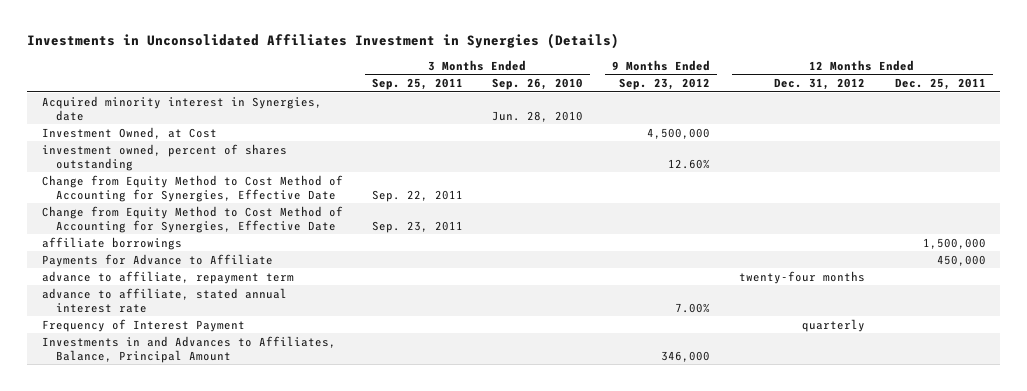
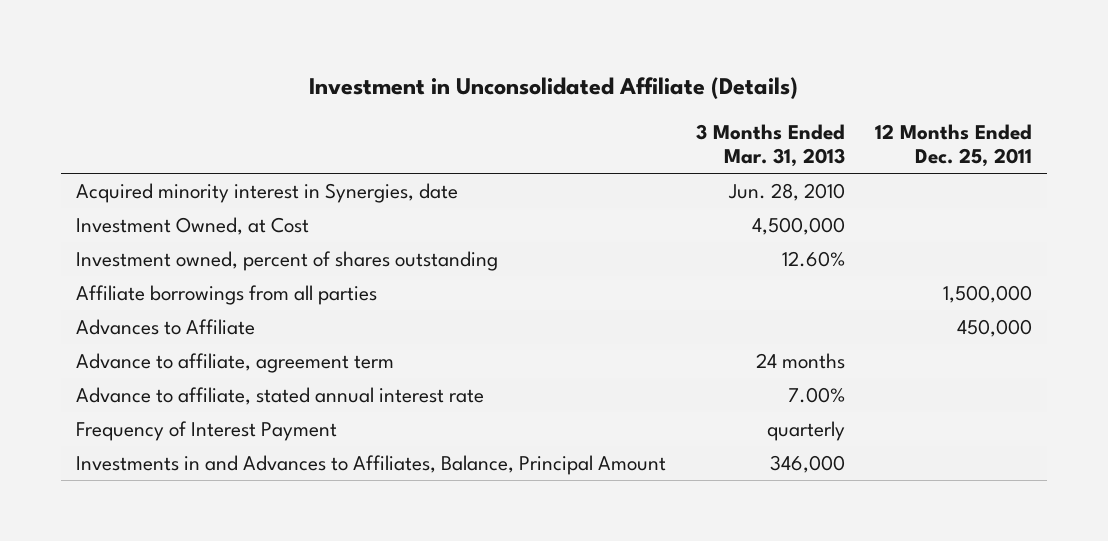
- Investments in Unconsolidated Affiliates Investment in Synergies (Details)
+ Investment in Unconsolidated Affiliate (Details)
- | 3 Months Ended Sep. 25, 2011 | 3 Months Ended Sep. 26, 2010 | 9 Months Ended Sep. 23, 2012 | 12 Months Ended Dec. 31, 2012 | 12 Months Ended Dec. 25, 2011
+ | 3 Months Ended Mar. 31, 2013 | 12 Months Ended Dec. 25, 2011
- investment owned, percent of shares outstanding | | | 12.60% | |
- Change from Equity Method to Cost Method of Accounting for Synergies, Effective Date | Sep. 22, 2011 | | | |
- Change from Equity Method to Cost Method of Accounting for Synergies, Effective Date | Sep. 23, 2011 | | | |
- affiliate borrowings | | | | | 1,500,000
- Payments for Advance to Affiliate | | | | | 450,000
- advance to affiliate, repayment term | | | | twenty-four months |
- advance to affiliate, stated annual interest rate | | | 7.00% | |
+ Investment owned, percent of shares outstanding | 12.60% |
+ Affiliate borrowings from all parties | | 1,500,000
+ Advances to Affiliate | | 450,000
+ Advance to affiliate, agreement term | 24 months |
+ Advance to affiliate, stated annual interest rate | 7.00% |

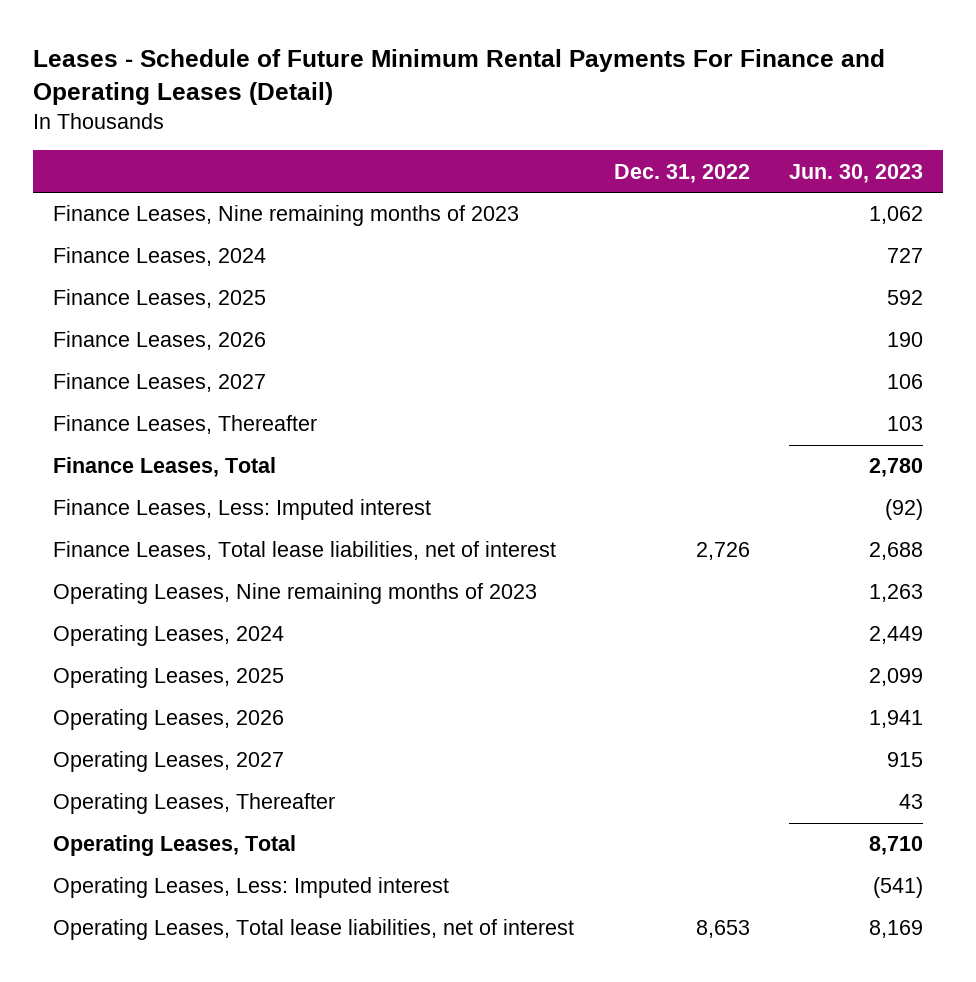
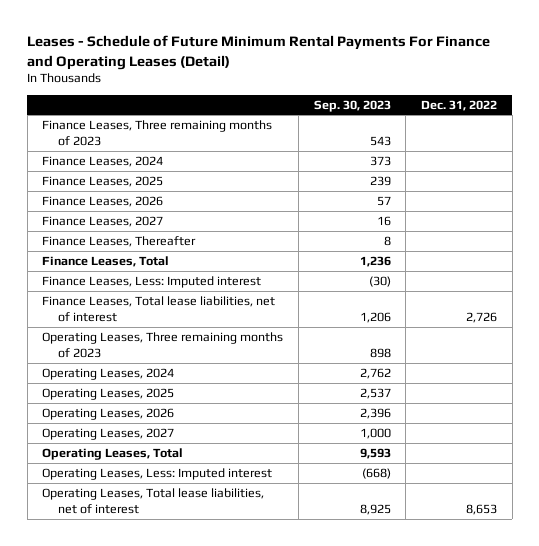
- | Dec. 31, 2022 | Jun. 30, 2023
+ | Sep. 30, 2023 | Dec. 31, 2022
- Finance Leases, Nine remaining months of 2023 | | 1,062
+ Finance Leases, Three remaining months of 2023 | 543 |
- Operating Leases, Nine remaining months of 2023 | | 1,263
+ Operating Leases, Three remaining months of 2023 | 898 |
- Operating Leases, Thereafter | | 43

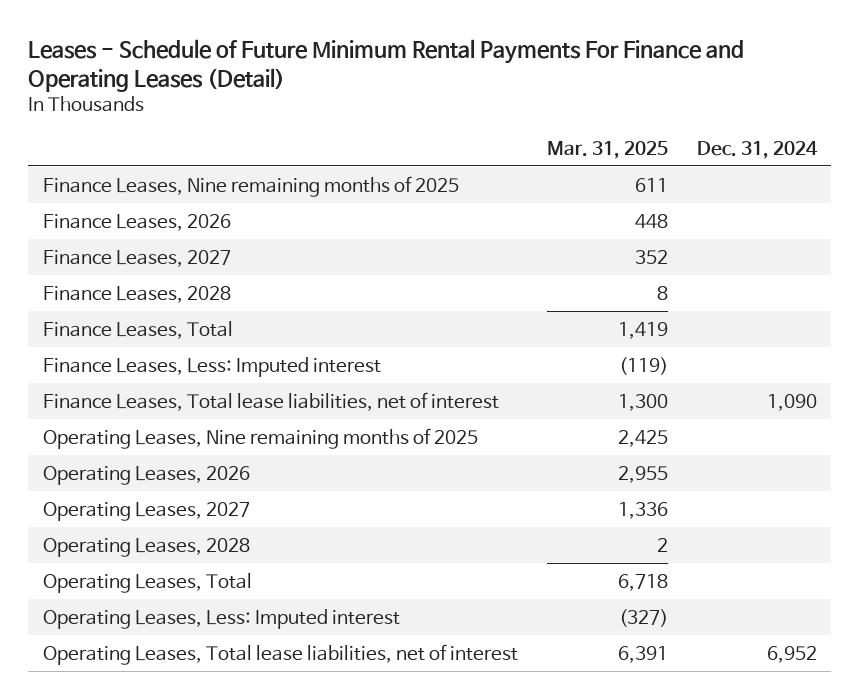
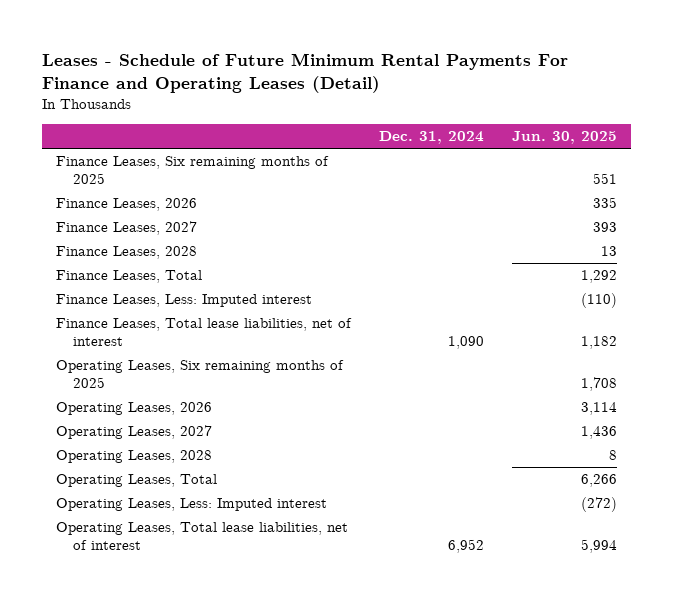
- | Mar. 31, 2025 | Dec. 31, 2024
+ | Dec. 31, 2024 | Jun. 30, 2025
- Finance Leases, Nine remaining months of 2025 | 611 |
+ Finance Leases, Six remaining months of 2025 | | 551
- Operating Leases, Nine remaining months of 2025 | 2,425 |
+ Operating Leases, Six remaining months of 2025 | | 1,708

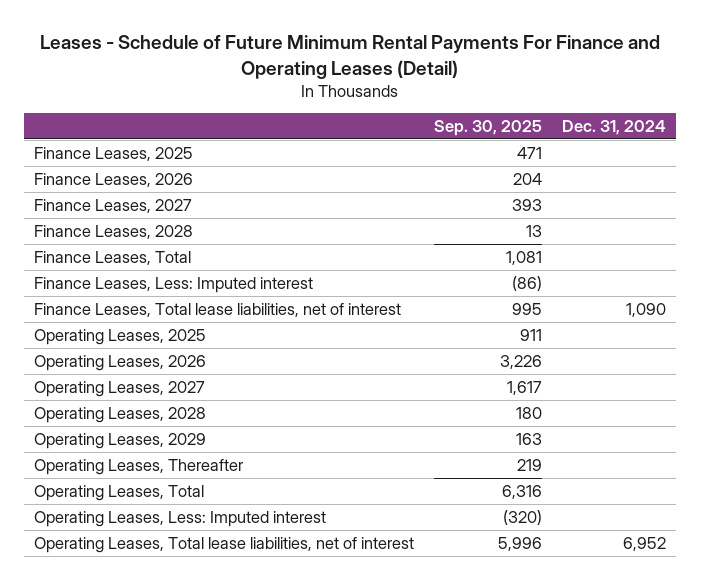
- | Dec. 31, 2024 | Jun. 30, 2025
+ | Sep. 30, 2025 | Dec. 31, 2024
- Finance Leases, Six remaining months of 2025 | | 551
+ Finance Leases, 2025 | 471 |
- Operating Leases, Six remaining months of 2025 | | 1,708
+ Operating Leases, 2025 | 911 |
+ Operating Leases, 2029 | 163 |
+ Operating Leases, Thereafter | 219 |

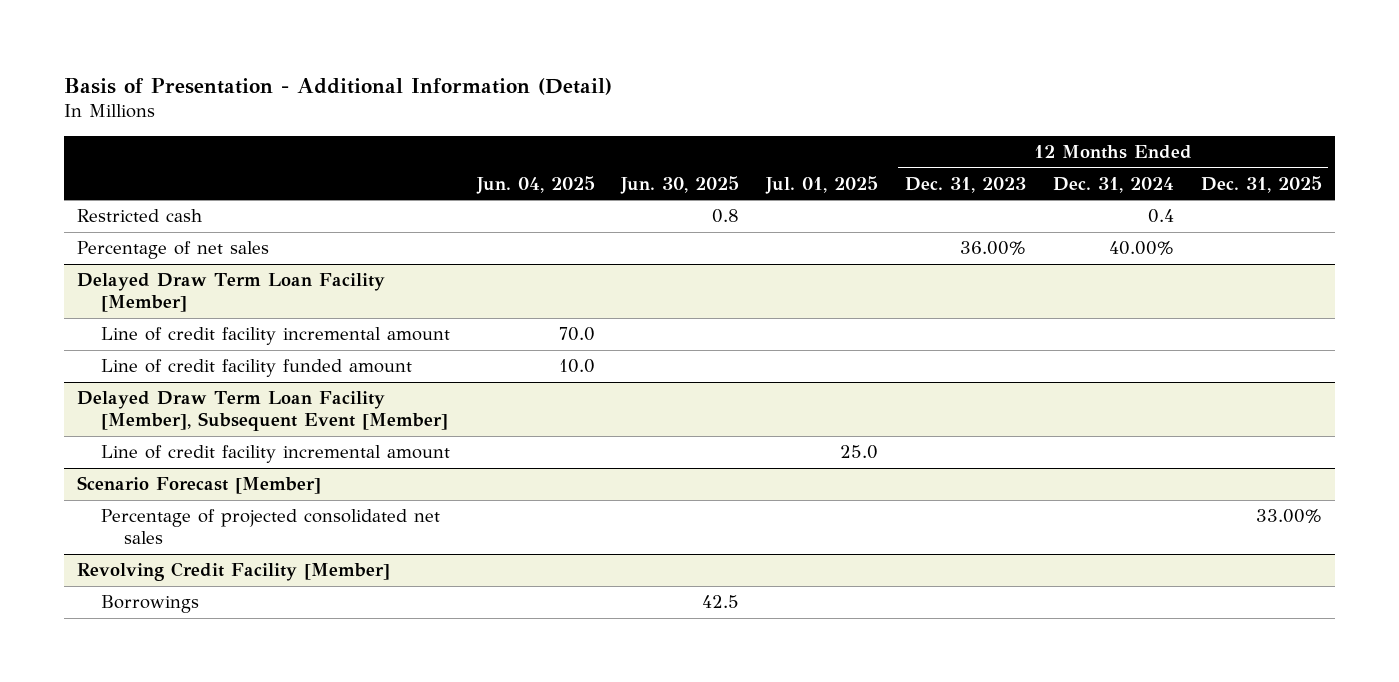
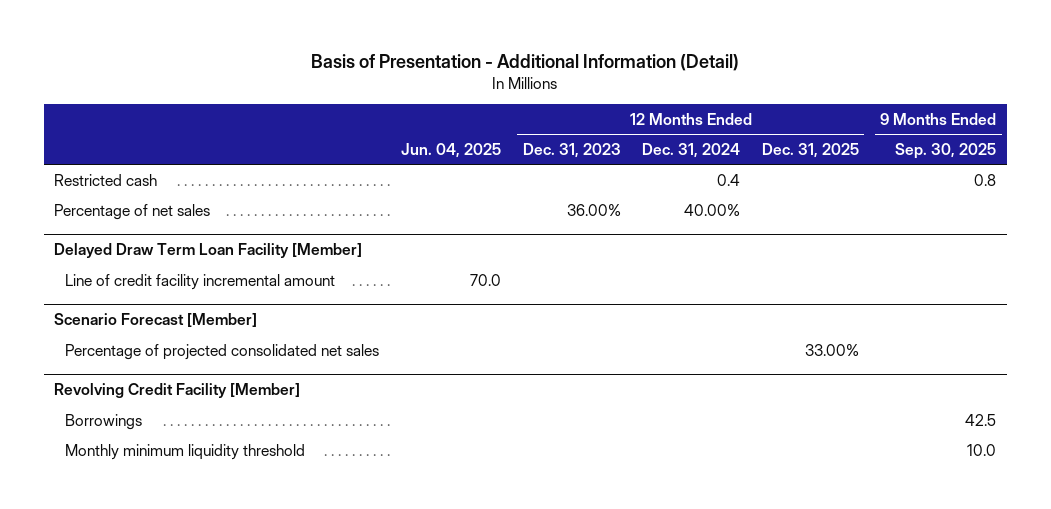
- | Jun. 04, 2025 | Jun. 30, 2025 | Jul. 01, 2025 | 12 Months Ended Dec. 31, 2023 | 12 Months Ended Dec. 31, 2024 | 12 Months Ended Dec. 31, 2025
+ | Jun. 04, 2025 | 12 Months Ended Dec. 31, 2023 | 12 Months Ended Dec. 31, 2024 | 12 Months Ended Dec. 31, 2025 | 9 Months Ended Sep. 30, 2025
@ Delayed Draw Term Loan Facility [Member]
- Line of credit facility funded amount | 10.0 | | | | |
- Delayed Draw Term Loan Facility [Member], Subsequent Event [Member]
- Line of credit facility incremental amount | | | 25.0 | | |
@ Revolving Credit Facility [Member]
+ Monthly minimum liquidity threshold | | | | | 10.0

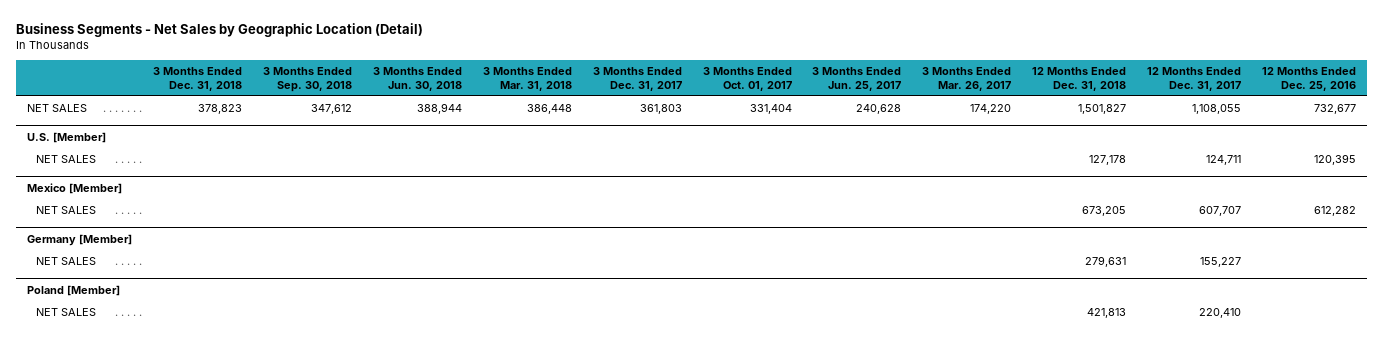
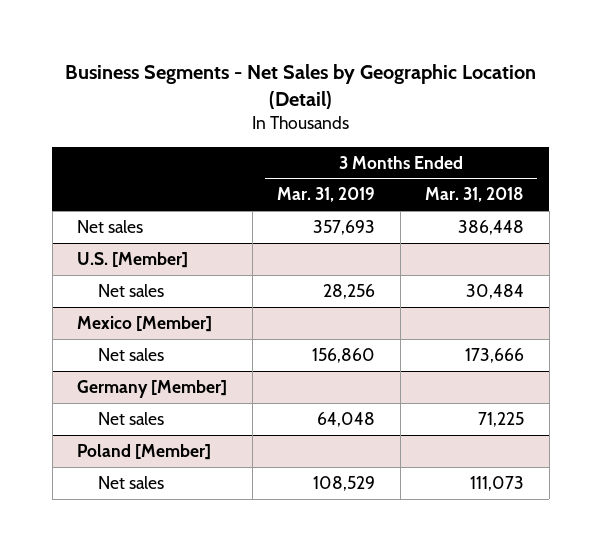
- | 3 Months Ended Dec. 31, 2018 | 3 Months Ended Sep. 30, 2018 | 3 Months Ended Jun. 30, 2018 | 3 Months Ended Mar. 31, 2018 | 3 Months Ended Dec. 31, 2017 | 3 Months Ended Oct. 01, 2017 | 3 Months Ended Jun. 25, 2017 | 3 Months Ended Mar. 26, 2017 | 12 Months Ended Dec. 31, 2018 | 12 Months Ended Dec. 31, 2017 | 12 Months Ended Dec. 25, 2016
+ | 3 Months Ended Mar. 31, 2019 | 3 Months Ended Mar. 31, 2018
- NET SALES | 378,823 | 347,612 | 388,944 | 386,448 | 361,803 | 331,404 | 240,628 | 174,220 | 1,501,827 | 1,108,055 | 732,677
+ Net sales | 357,693 | 386,448
@ U.S. [Member]
- NET SALES | | | | | | | | | 127,178 | 124,711 | 120,395
+ Net sales | 28,256 | 30,484
@ Mexico [Member]
- NET SALES | | | | | | | | | 673,205 | 607,707 | 612,282
+ Net sales | 156,860 | 173,666
@ Germany [Member]
- NET SALES | | | | | | | | | 279,631 | 155,227 |
+ Net sales | 64,048 | 71,225
@ Poland [Member]
- NET SALES | | | | | | | | | 421,813 | 220,410 |
+ Net sales | 108,529 | 111,073

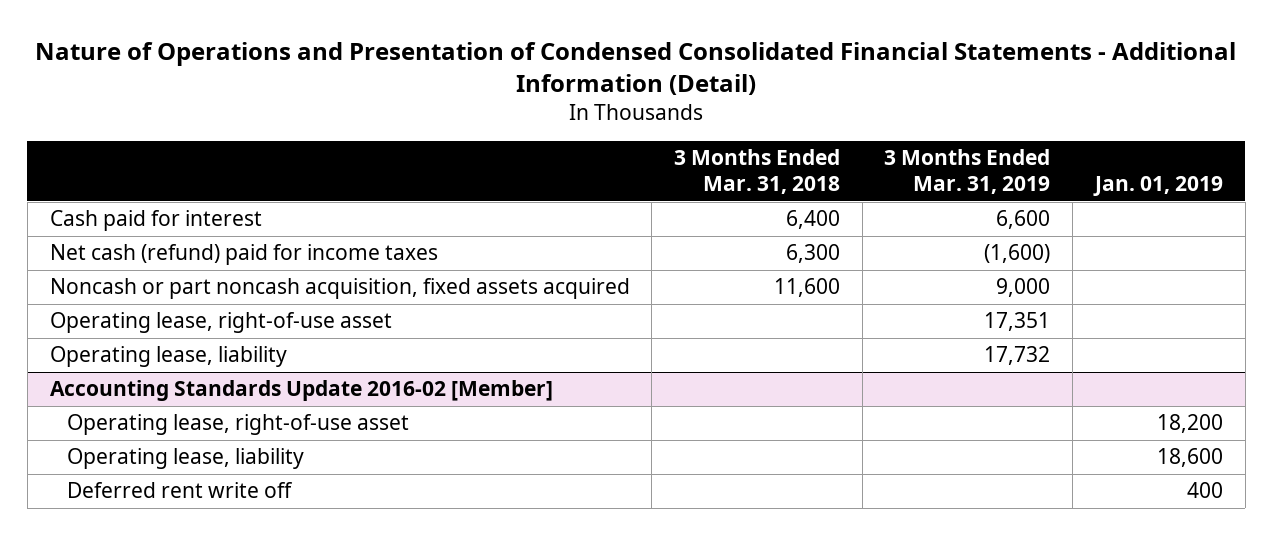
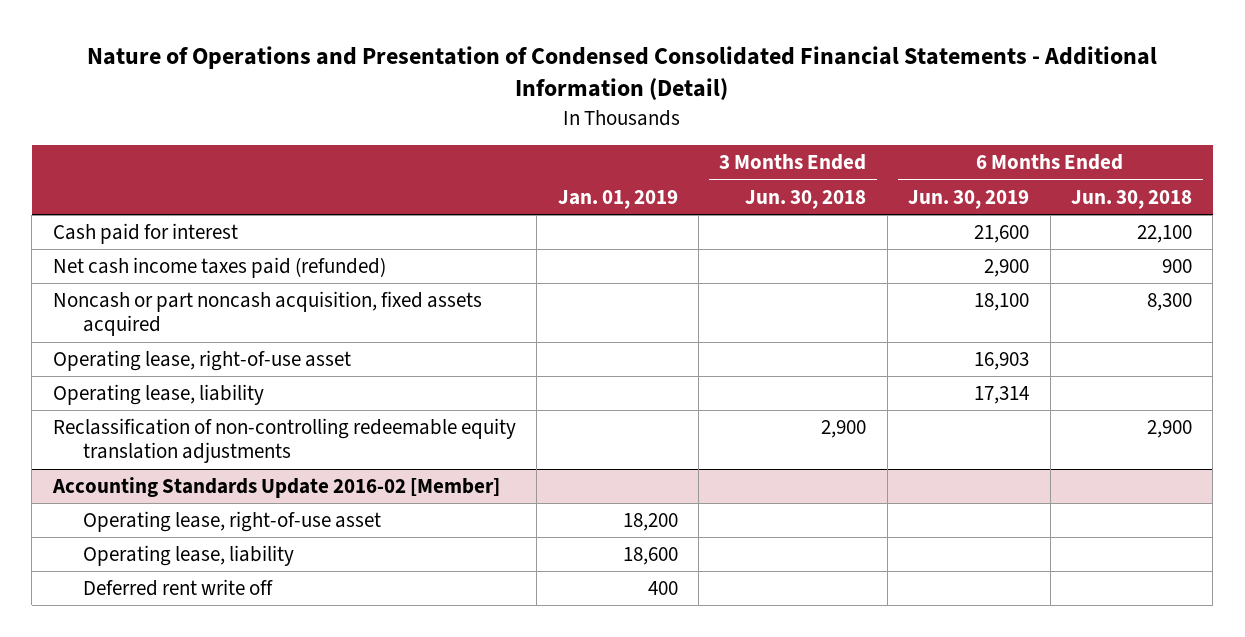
- | 3 Months Ended Mar. 31, 2018 | 3 Months Ended Mar. 31, 2019 | Jan. 01, 2019
+ | Jan. 01, 2019 | 3 Months Ended Jun. 30, 2018 | 6 Months Ended Jun. 30, 2019 | 6 Months Ended Jun. 30, 2018
- Net cash (refund) paid for income taxes | 6,300 | (1,600) |
+ Net cash income taxes paid (refunded) | | | 2,900 | 900
+ Reclassification of non-controlling redeemable equity translation adjustments | | 2,900 | | 2,900

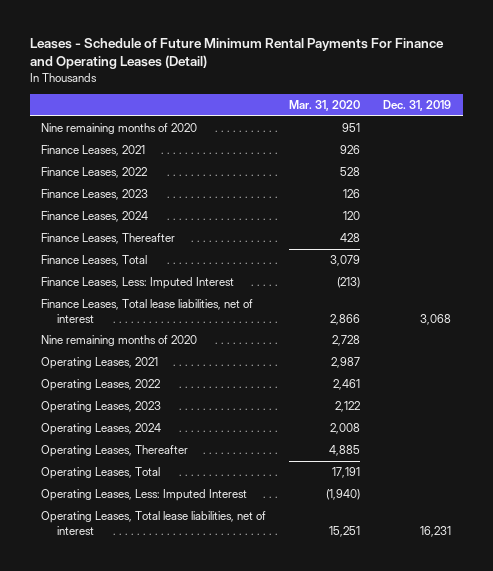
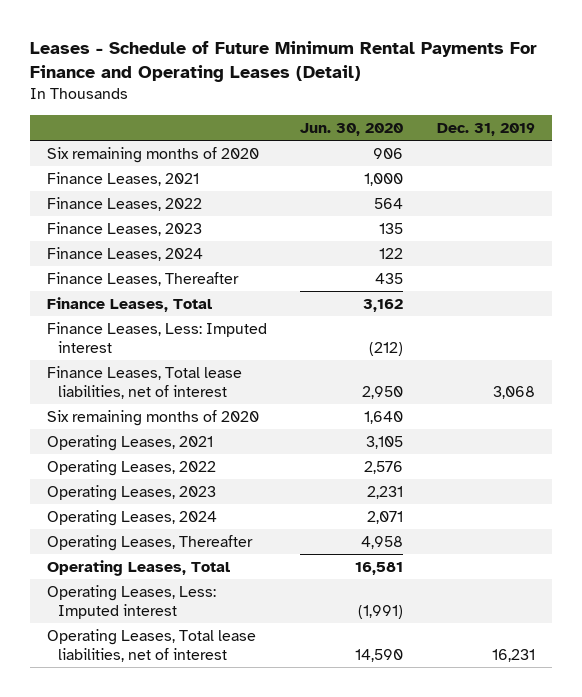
- | Mar. 31, 2020 | Dec. 31, 2019
+ | Jun. 30, 2020 | Dec. 31, 2019
- Nine remaining months of 2020 | 951 |
+ Six remaining months of 2020 | 906 |
- Finance Leases, Less: Imputed Interest | (213) |
+ Finance Leases, Less: Imputed interest | (212) |
- Nine remaining months of 2020 | 2,728 |
+ Six remaining months of 2020 | 1,640 |
- Operating Leases, Less: Imputed Interest | (1,940) |
+ Operating Leases, Less: Imputed interest | (1,991) |

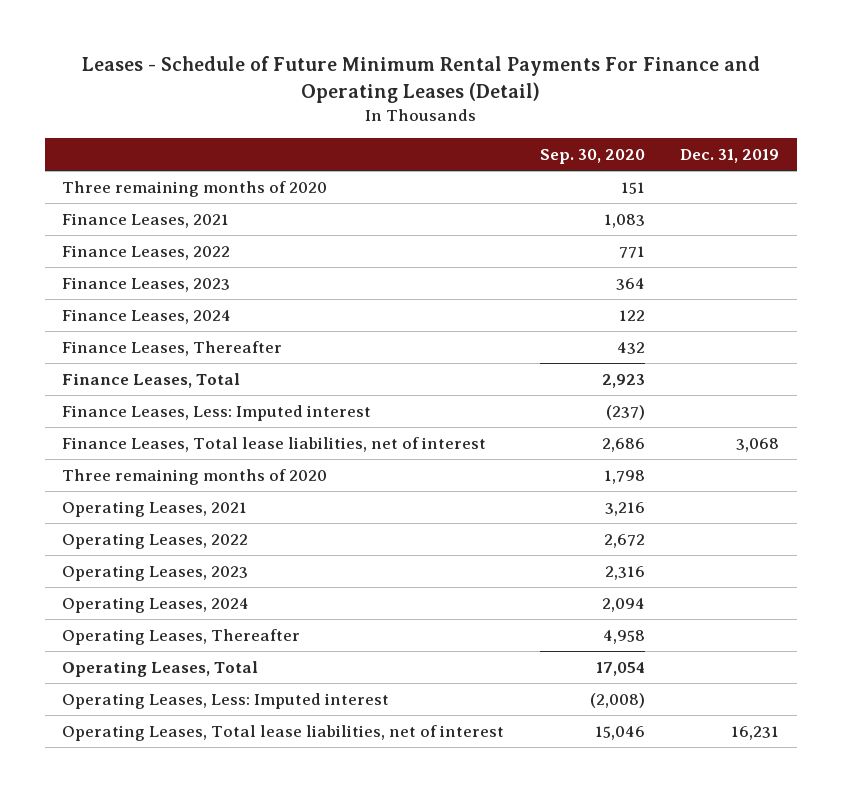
- | Jun. 30, 2020 | Dec. 31, 2019
+ | Sep. 30, 2020 | Dec. 31, 2019
- Six remaining months of 2020 | 906 |
+ Three remaining months of 2020 | 151 |
- Six remaining months of 2020 | 1,640 |
+ Three remaining months of 2020 | 1,798 |

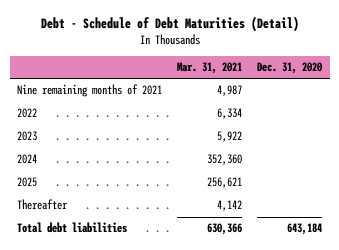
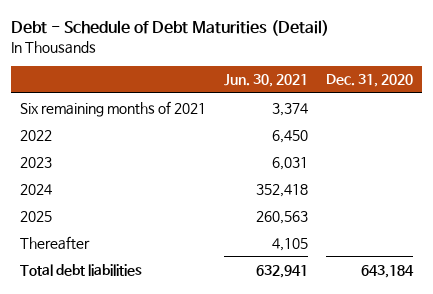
- | Mar. 31, 2021 | Dec. 31, 2020
+ | Jun. 30, 2021 | Dec. 31, 2020
- Nine remaining months of 2021 | 4,987 |
+ Six remaining months of 2021 | 3,374 |

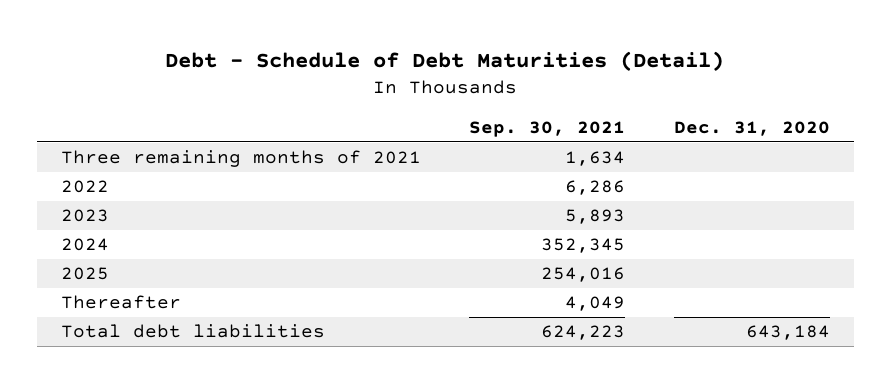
- | Jun. 30, 2021 | Dec. 31, 2020
+ | Sep. 30, 2021 | Dec. 31, 2020
- Six remaining months of 2021 | 3,374 |
+ Three remaining months of 2021 | 1,634 |

